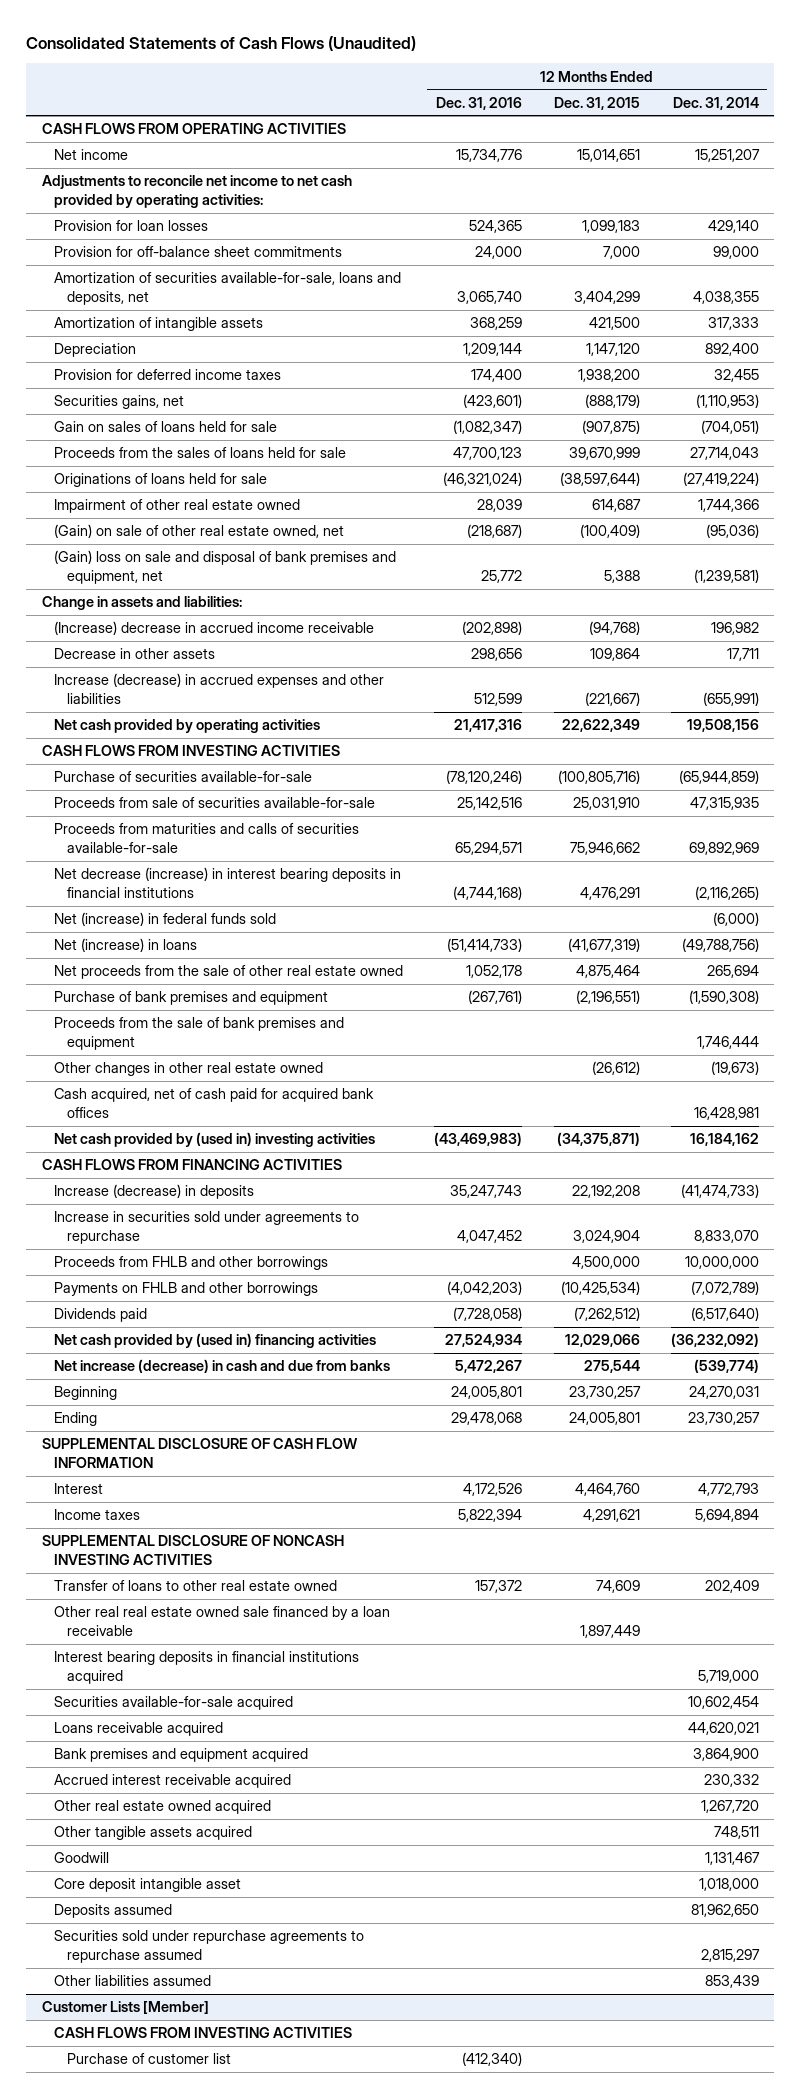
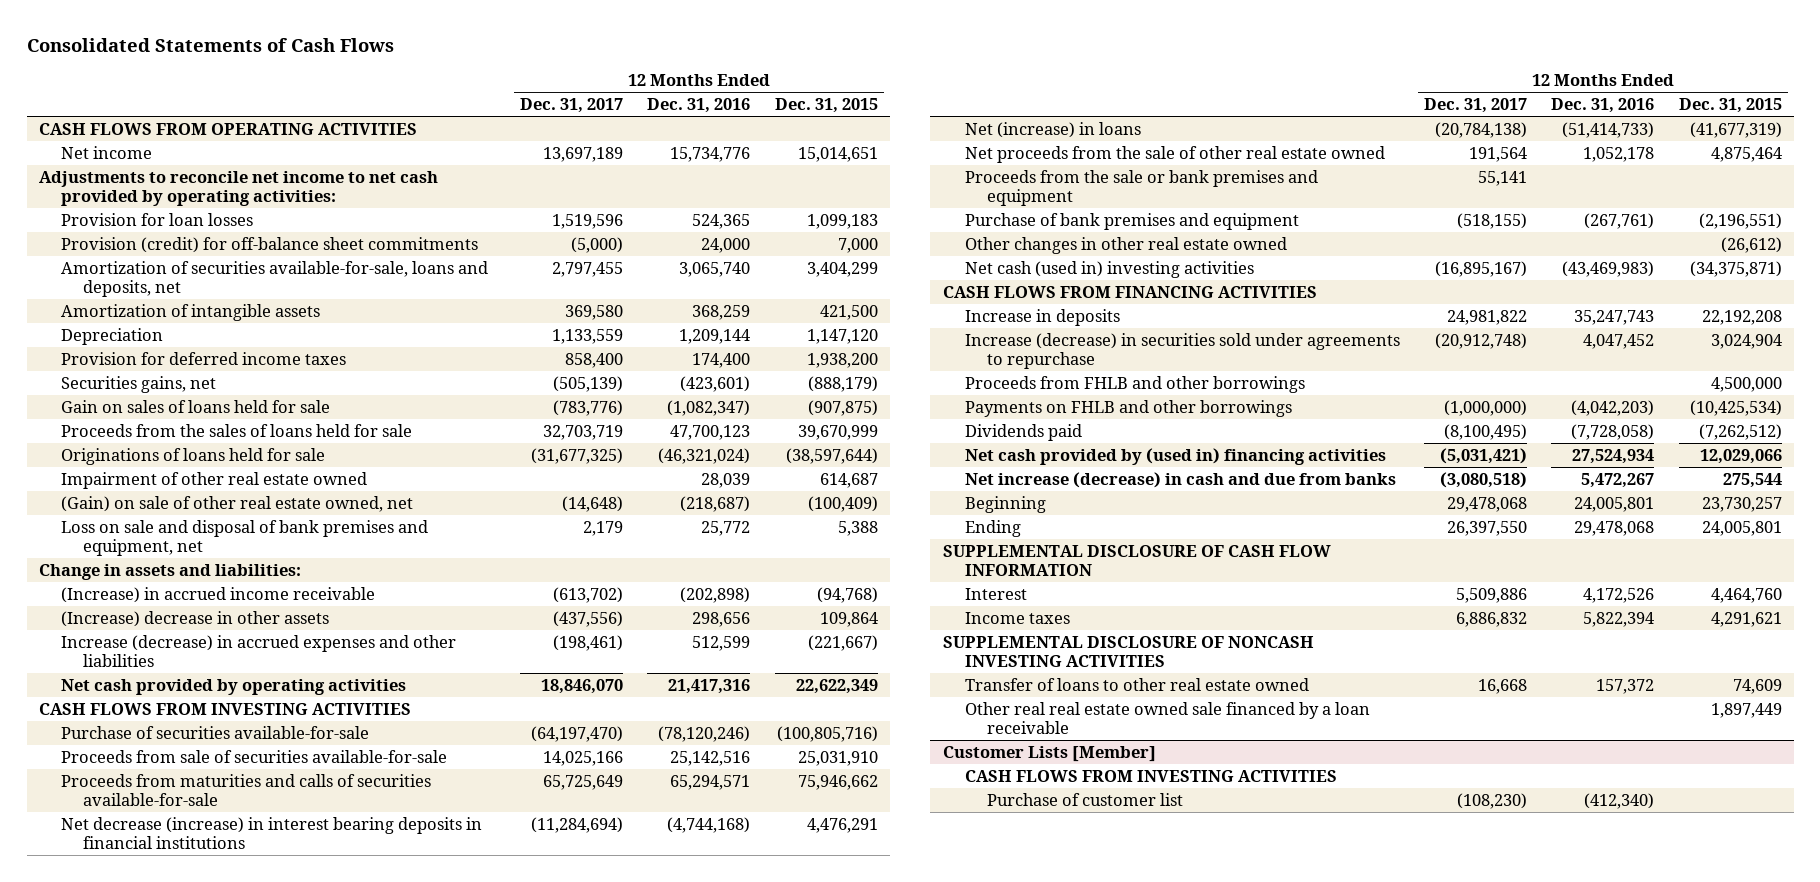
- Consolidated Statements of Cash Flows (Unaudited)
+ Consolidated Statements of Cash Flows
- | 12 Months Ended Dec. 31, 2016 | 12 Months Ended Dec. 31, 2015 | 12 Months Ended Dec. 31, 2014
+ | 12 Months Ended Dec. 31, 2017 | 12 Months Ended Dec. 31, 2016 | 12 Months Ended Dec. 31, 2015
- Provision for off-balance sheet commitments | 24,000 | 7,000 | 99,000
+ Provision (credit) for off-balance sheet commitments | (5,000) | 24,000 | 7,000
- (Gain) loss on sale and disposal of bank premises and equipment, net | 25,772 | 5,388 | (1,239,581)
+ Loss on sale and disposal of bank premises and equipment, net | 2,179 | 25,772 | 5,388
- (Increase) decrease in accrued income receivable | (202,898) | (94,768) | 196,982
- Decrease in other assets | 298,656 | 109,864 | 17,711
+ (Increase) in accrued income receivable | (613,702) | (202,898) | (94,768)
+ (Increase) decrease in other assets | (437,556) | 298,656 | 109,864
- Net (increase) in federal funds sold | | | (6,000)
+ Proceeds from the sale or bank premises and equipment | 55,141 | |
- Proceeds from the sale of bank premises and equipment | | | 1,746,444
- Cash acquired, net of cash paid for acquired bank offices | | | 16,428,981
- Net cash provided by (used in) investing activities | (43,469,983) | (34,375,871) | 16,184,162
+ Net cash (used in) investing activities | (16,895,167) | (43,469,983) | (34,375,871)
- Increase (decrease) in deposits | 35,247,743 | 22,192,208 | (41,474,733)
- Increase in securities sold under agreements to repurchase | 4,047,452 | 3,024,904 | 8,833,070
+ Increase in deposits | 24,981,822 | 35,247,743 | 22,192,208
+ Increase (decrease) in securities sold under agreements to repurchase | (20,912,748) | 4,047,452 | 3,024,904
- Interest bearing deposits in financial institutions acquired | | | 5,719,000
- Securities available-for-sale acquired | | | 10,602,454
- Loans receivable acquired | | | 44,620,021
- Bank premises and equipment acquired | | | 3,864,900
- Accrued interest receivable acquired | | | 230,332
- Other real estate owned acquired | | | 1,267,720
- Other tangible assets acquired | | | 748,511
- Goodwill | | | 1,131,467
- Core deposit intangible asset | | | 1,018,000
- Deposits assumed | | | 81,962,650
- Securities sold under repurchase agreements to repurchase assumed | | | 2,815,297
- Other liabilities assumed | | | 853,439

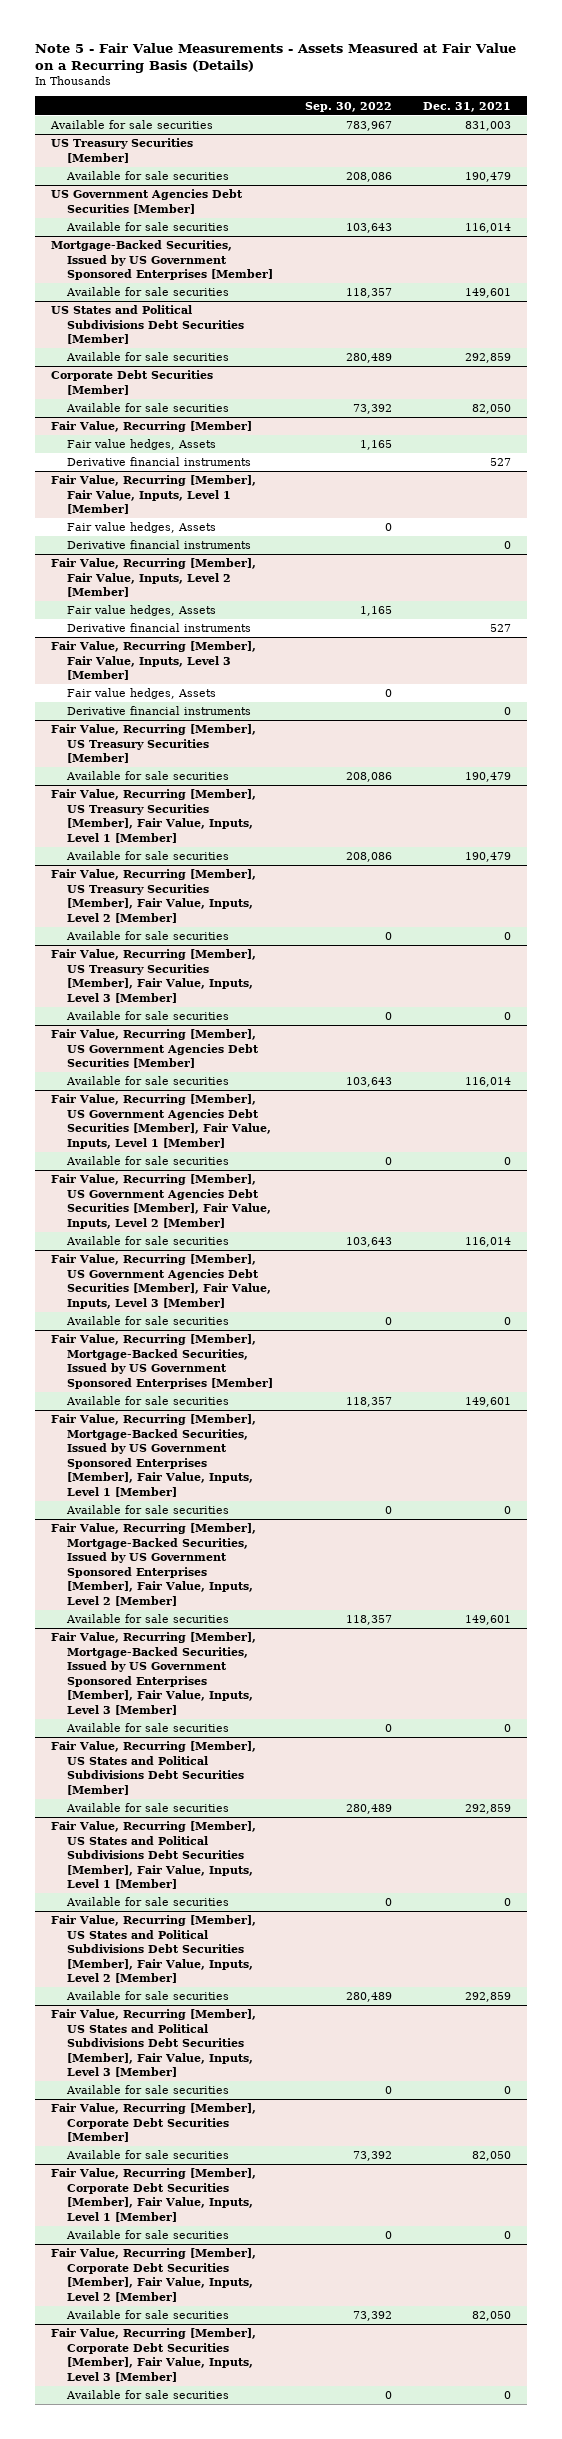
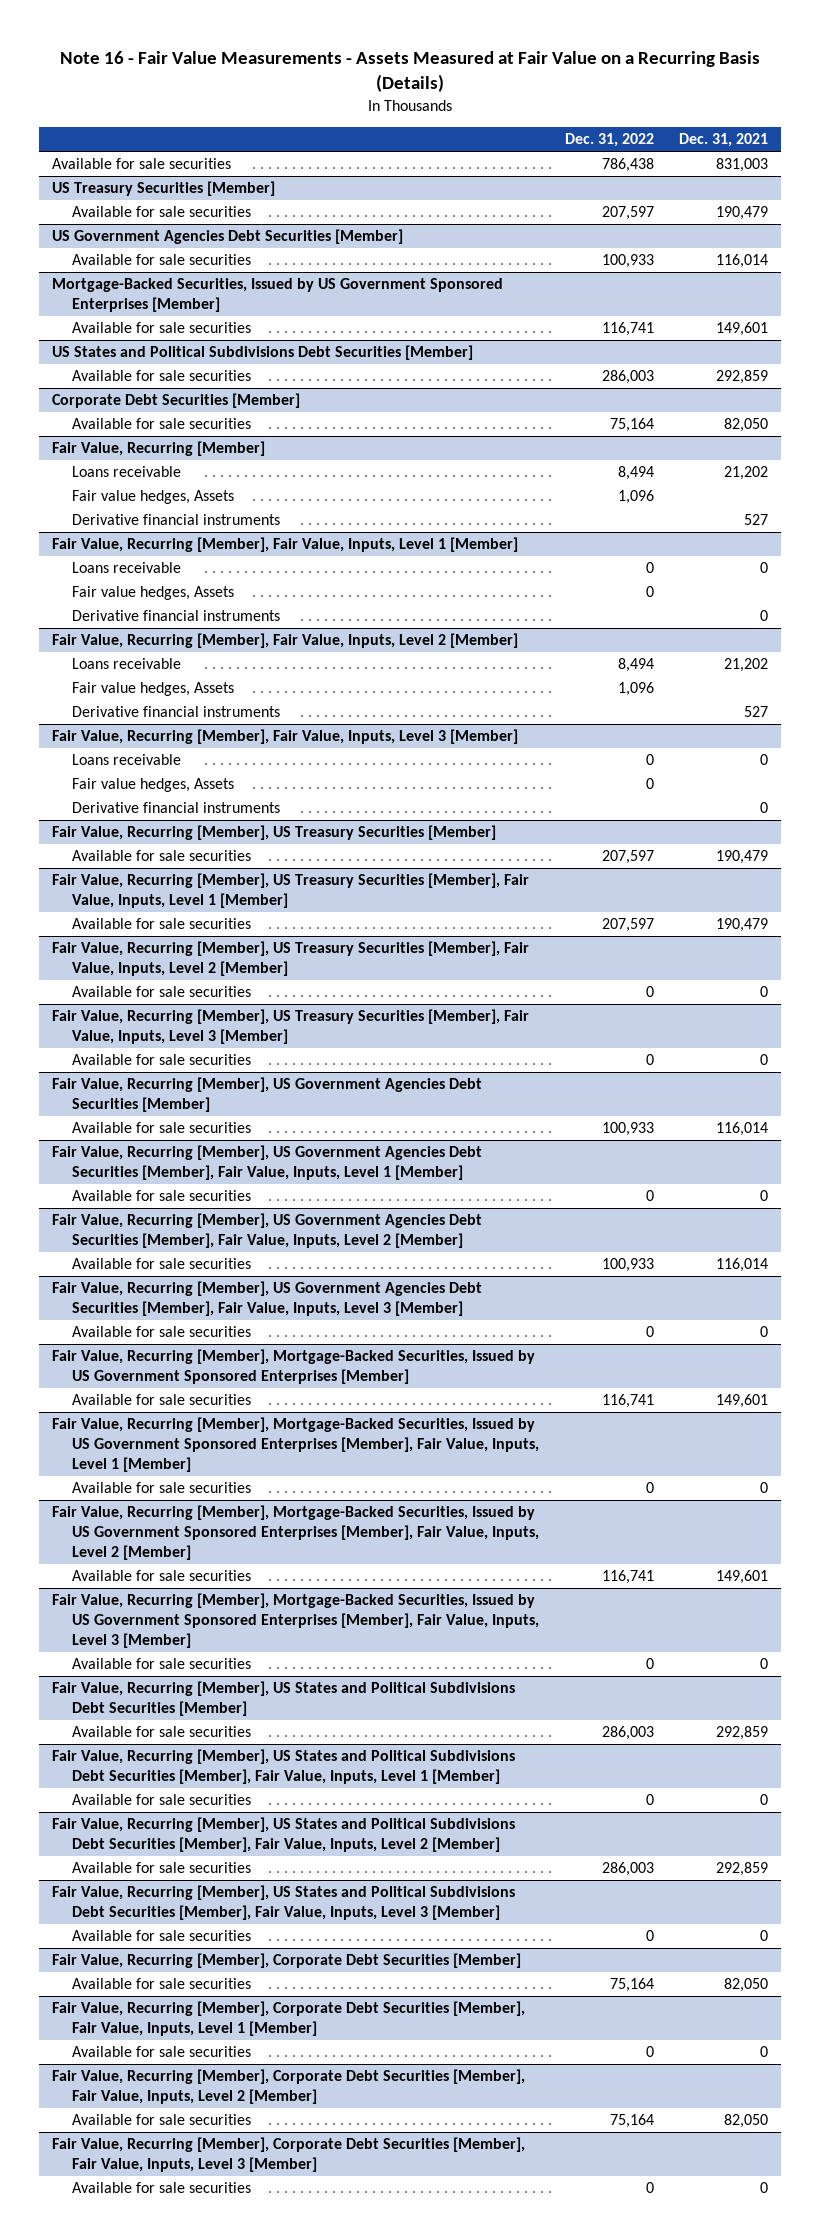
- Note 5 - Fair Value Measurements - Assets Measured at Fair Value on a Recurring Basis (Details)
+ Note 16 - Fair Value Measurements - Assets Measured at Fair Value on a Recurring Basis (Details)
- | Sep. 30, 2022 | Dec. 31, 2021
+ | Dec. 31, 2022 | Dec. 31, 2021
@ Fair Value, Recurring [Member]
+ Loans receivable | 8,494 | 21,202
@ Fair Value, Recurring [Member], Fair Value, Inputs, Level 1 [Member]
+ Loans receivable | 0 | 0
@ Fair Value, Recurring [Member], Fair Value, Inputs, Level 2 [Member]
+ Loans receivable | 8,494 | 21,202
@ Fair Value, Recurring [Member], Fair Value, Inputs, Level 3 [Member]
+ Loans receivable | 0 | 0

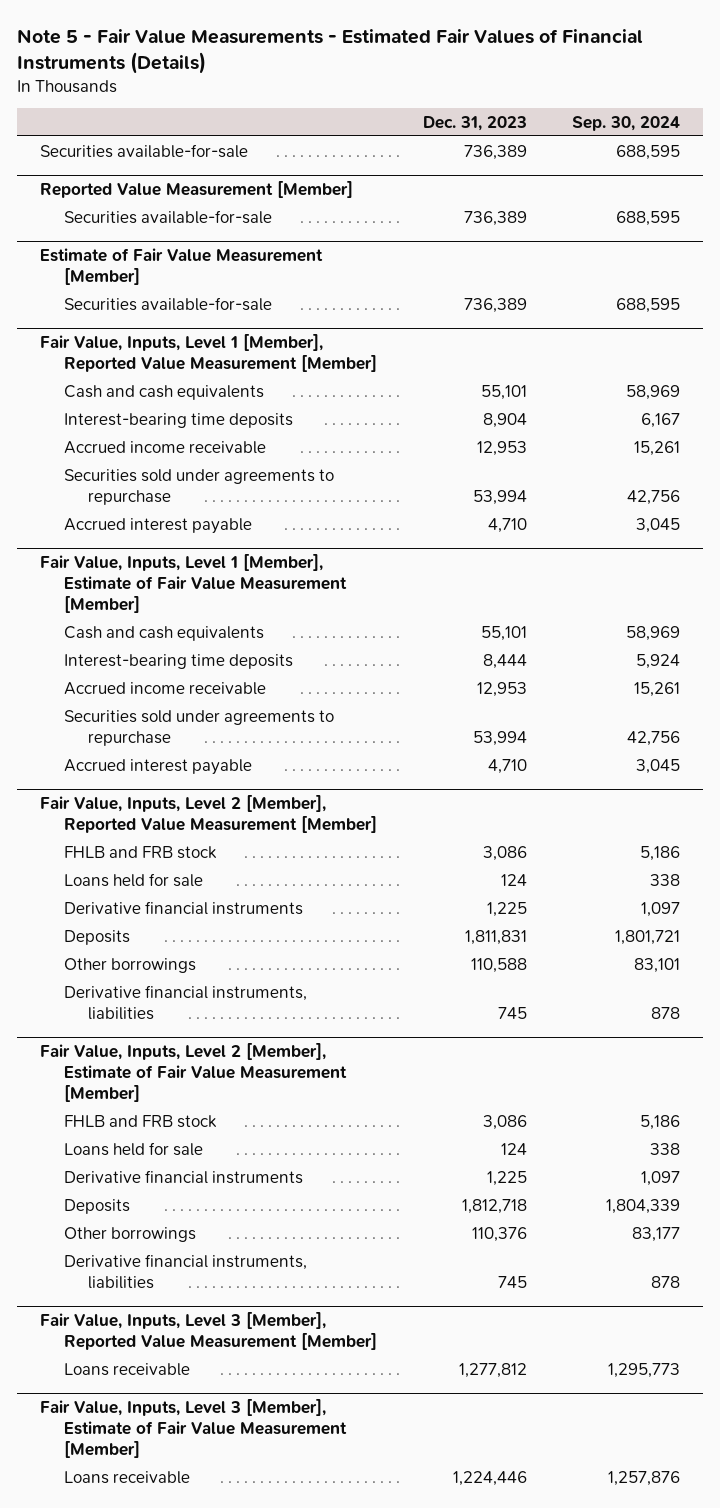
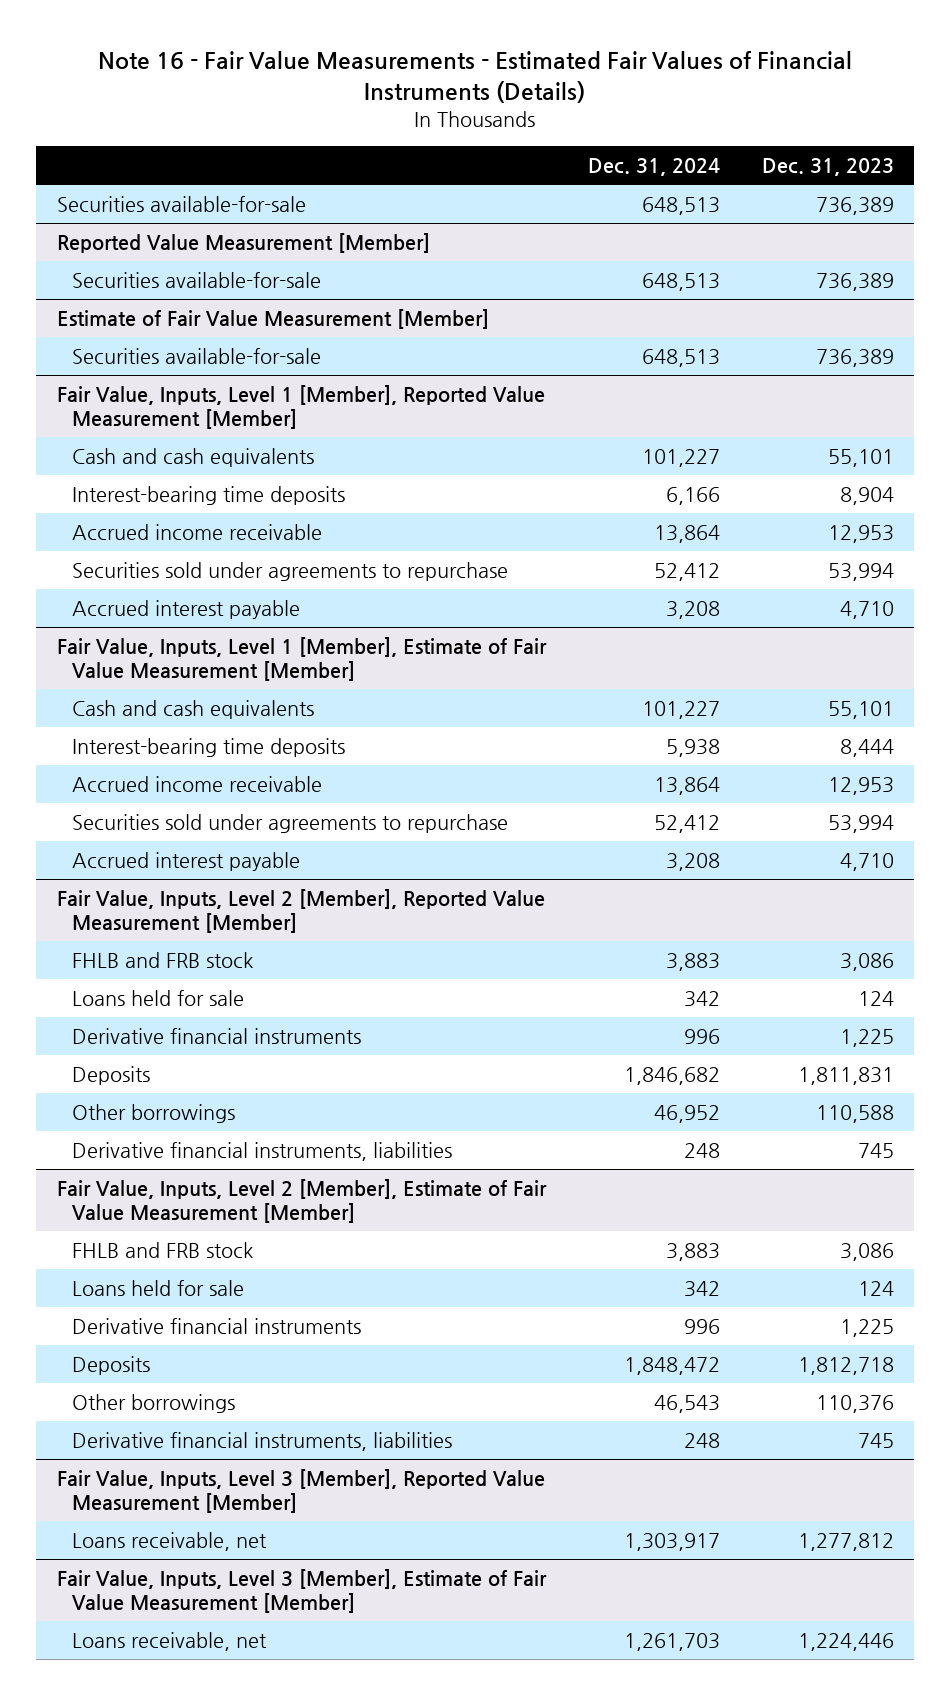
- Note 5 - Fair Value Measurements - Estimated Fair Values of Financial Instruments (Details)
+ Note 16 - Fair Value Measurements - Estimated Fair Values of Financial Instruments (Details)
- | Dec. 31, 2023 | Sep. 30, 2024
+ | Dec. 31, 2024 | Dec. 31, 2023
@ Fair Value, Inputs, Level 3 [Member], Reported Value Measurement [Member]
- Loans receivable | 1,277,812 | 1,295,773
+ Loans receivable, net | 1,303,917 | 1,277,812
@ Fair Value, Inputs, Level 3 [Member], Estimate of Fair Value Measurement [Member]
- Loans receivable | 1,224,446 | 1,257,876
+ Loans receivable, net | 1,261,703 | 1,224,446

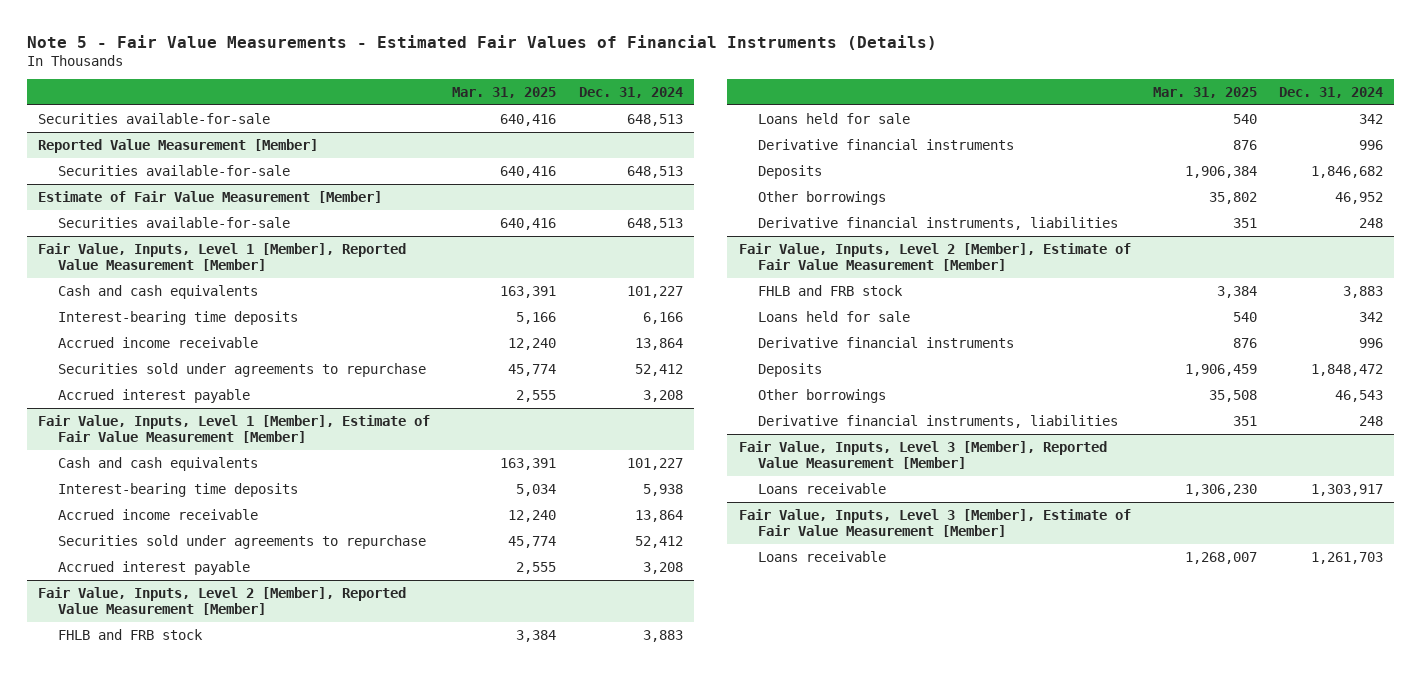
- Note 16 - Fair Value Measurements - Estimated Fair Values of Financial Instruments (Details)
+ Note 5 - Fair Value Measurements - Estimated Fair Values of Financial Instruments (Details)
- | Dec. 31, 2024 | Dec. 31, 2023
+ | Mar. 31, 2025 | Dec. 31, 2024
@ Fair Value, Inputs, Level 3 [Member], Reported Value Measurement [Member]
- Loans receivable, net | 1,303,917 | 1,277,812
+ Loans receivable | 1,306,230 | 1,303,917
@ Fair Value, Inputs, Level 3 [Member], Estimate of Fair Value Measurement [Member]
- Loans receivable, net | 1,261,703 | 1,224,446
+ Loans receivable | 1,268,007 | 1,261,703

